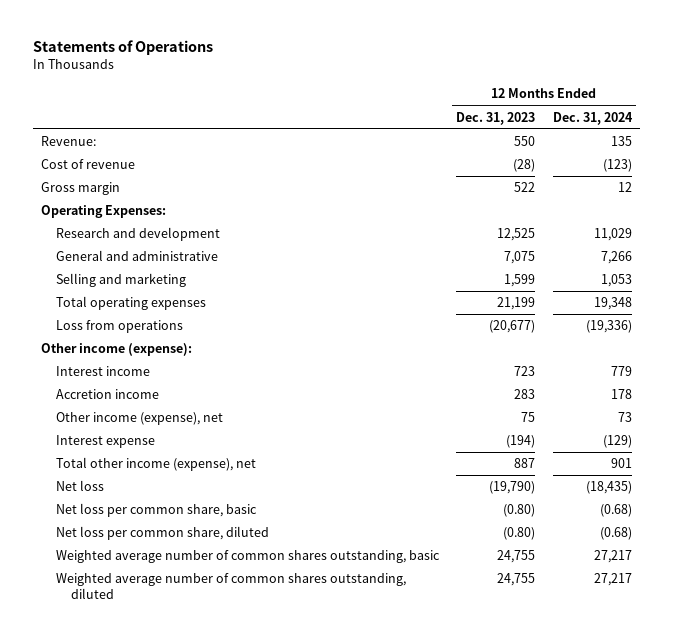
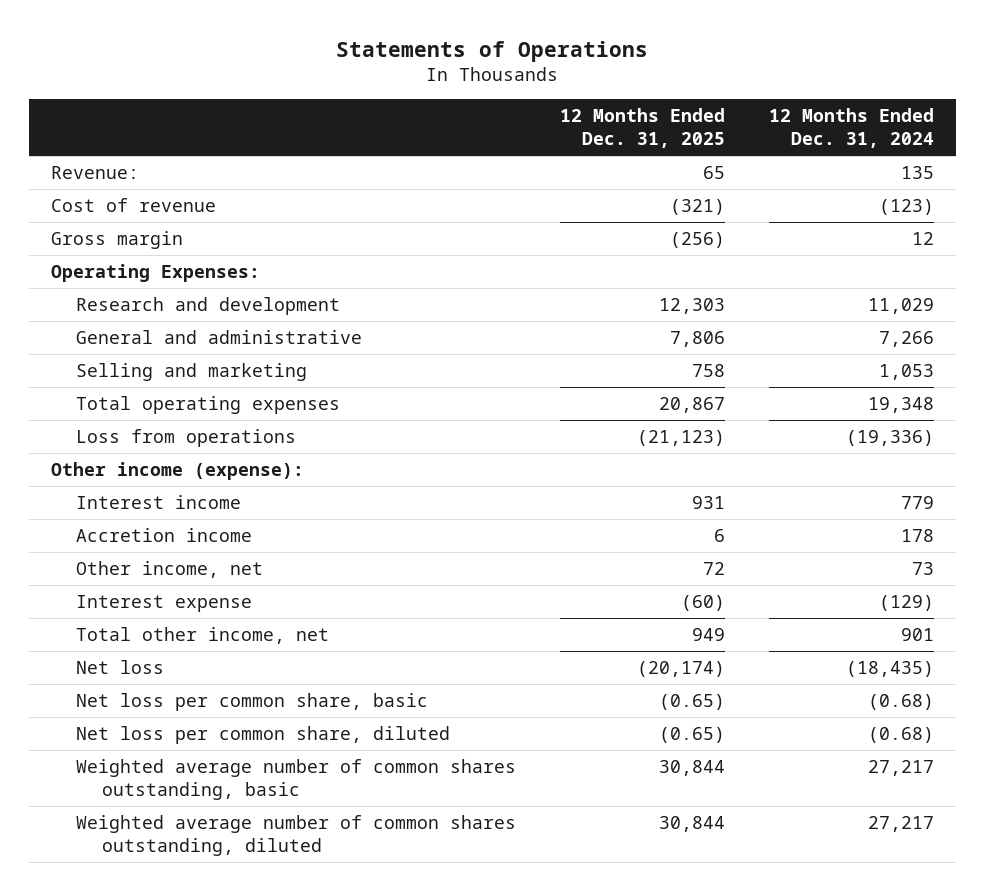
- | 12 Months Ended Dec. 31, 2023 | 12 Months Ended Dec. 31, 2024
+ | 12 Months Ended Dec. 31, 2025 | 12 Months Ended Dec. 31, 2024
- Other income (expense), net | 75 | 73
+ Other income, net | 72 | 73
- Total other income (expense), net | 887 | 901
+ Total other income, net | 949 | 901

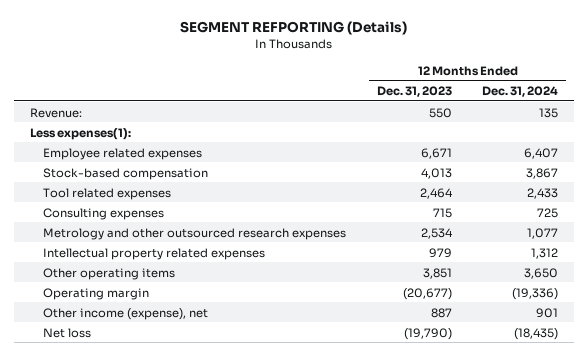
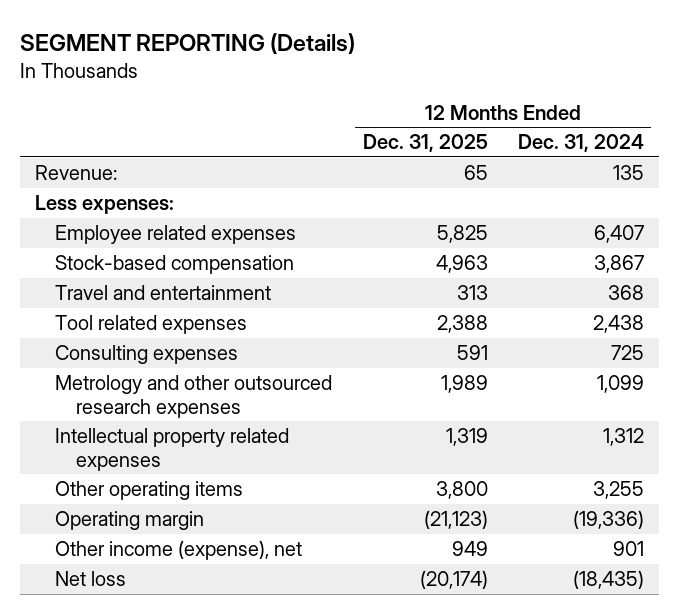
- SEGMENT REFPORTING (Details)
+ SEGMENT REPORTING (Details)
- | 12 Months Ended Dec. 31, 2023 | 12 Months Ended Dec. 31, 2024
+ | 12 Months Ended Dec. 31, 2025 | 12 Months Ended Dec. 31, 2024
- Less expenses(1):
+ Less expenses:
- Tool related expenses | 2,464 | 2,433
+ Travel and entertainment | 313 | 368
+ Tool related expenses | 2,388 | 2,438
- Metrology and other outsourced research expenses | 2,534 | 1,077
+ Metrology and other outsourced research expenses | 1,989 | 1,099
- Other operating items | 3,851 | 3,650
+ Other operating items | 3,800 | 3,255

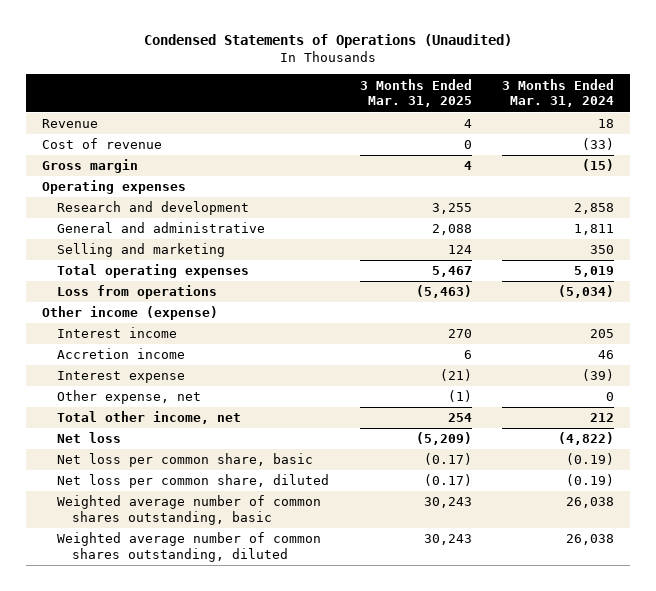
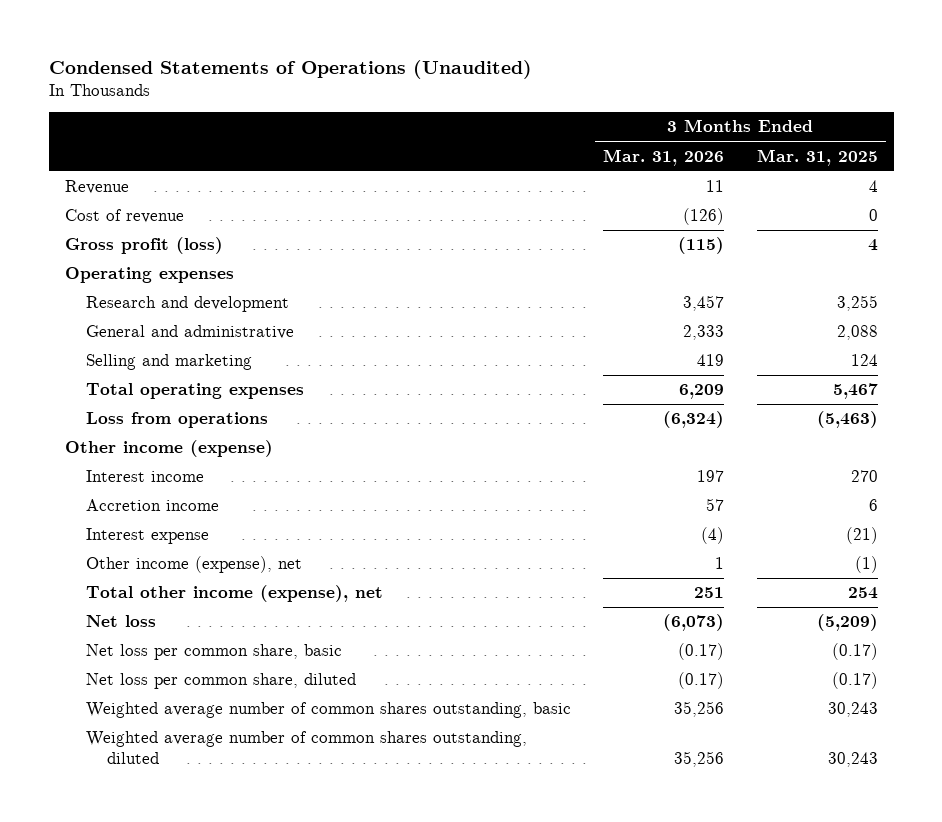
- | 3 Months Ended Mar. 31, 2025 | 3 Months Ended Mar. 31, 2024
+ | 3 Months Ended Mar. 31, 2026 | 3 Months Ended Mar. 31, 2025
- Gross margin | 4 | (15)
+ Gross profit (loss) | (115) | 4
- Other expense, net | (1) | 0
- Total other income, net | 254 | 212
+ Other income (expense), net | 1 | (1)
+ Total other income (expense), net | 251 | 254

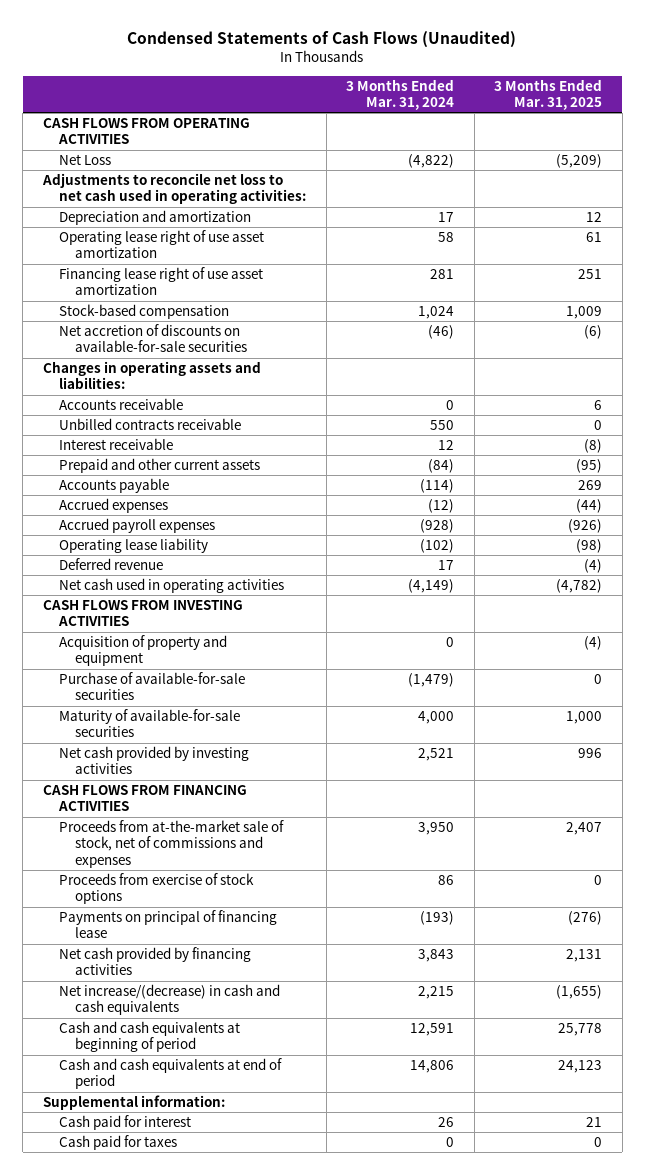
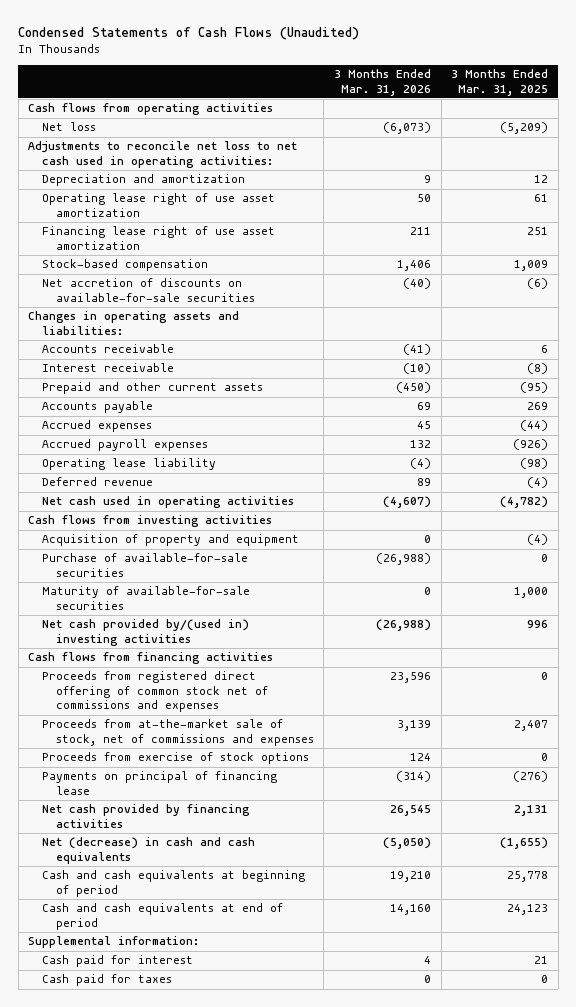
- | 3 Months Ended Mar. 31, 2024 | 3 Months Ended Mar. 31, 2025
+ | 3 Months Ended Mar. 31, 2026 | 3 Months Ended Mar. 31, 2025
- CASH FLOWS FROM OPERATING ACTIVITIES
- Net Loss | (4,822) | (5,209)
+ Cash flows from operating activities
+ Net loss | (6,073) | (5,209)
- Unbilled contracts receivable | 550 | 0
- CASH FLOWS FROM INVESTING ACTIVITIES
+ Cash flows from investing activities
- Net cash provided by investing activities | 2,521 | 996
- CASH FLOWS FROM FINANCING ACTIVITIES
+ Net cash provided by/(used in) investing activities | (26,988) | 996
+ Cash flows from financing activities
+ Proceeds from registered direct offering of common stock net of commissions and expenses | 23,596 | 0
- Net increase/(decrease) in cash and cash equivalents | 2,215 | (1,655)
+ Net (decrease) in cash and cash equivalents | (5,050) | (1,655)

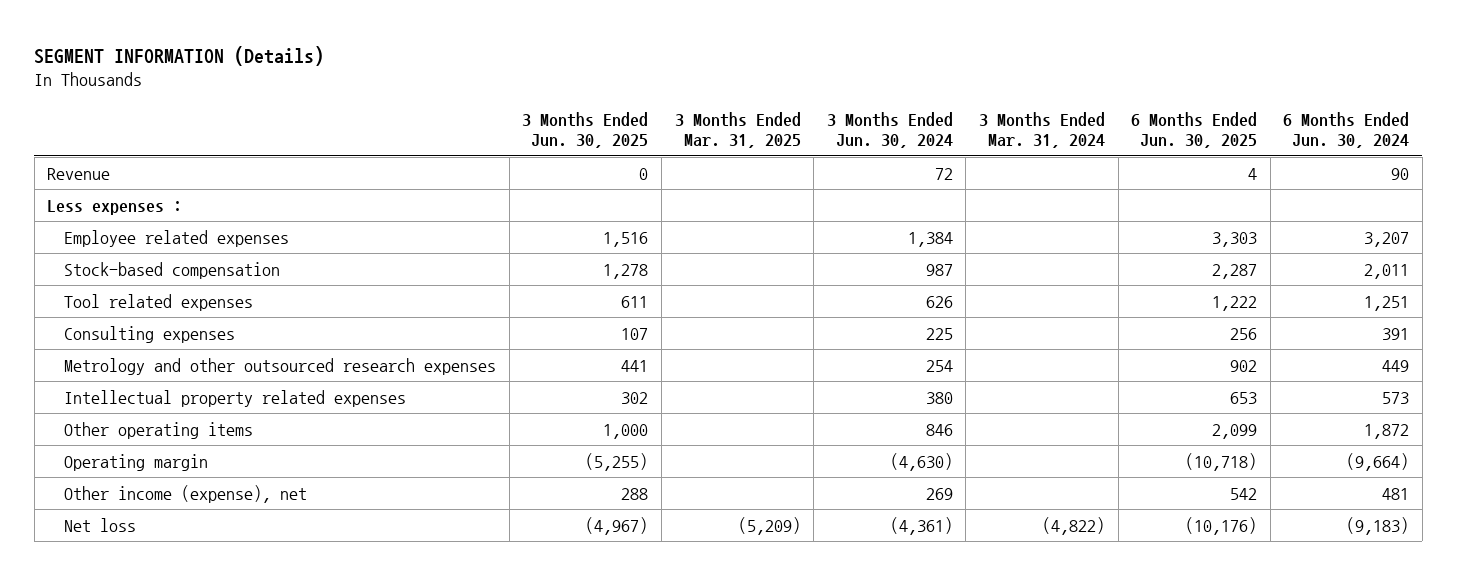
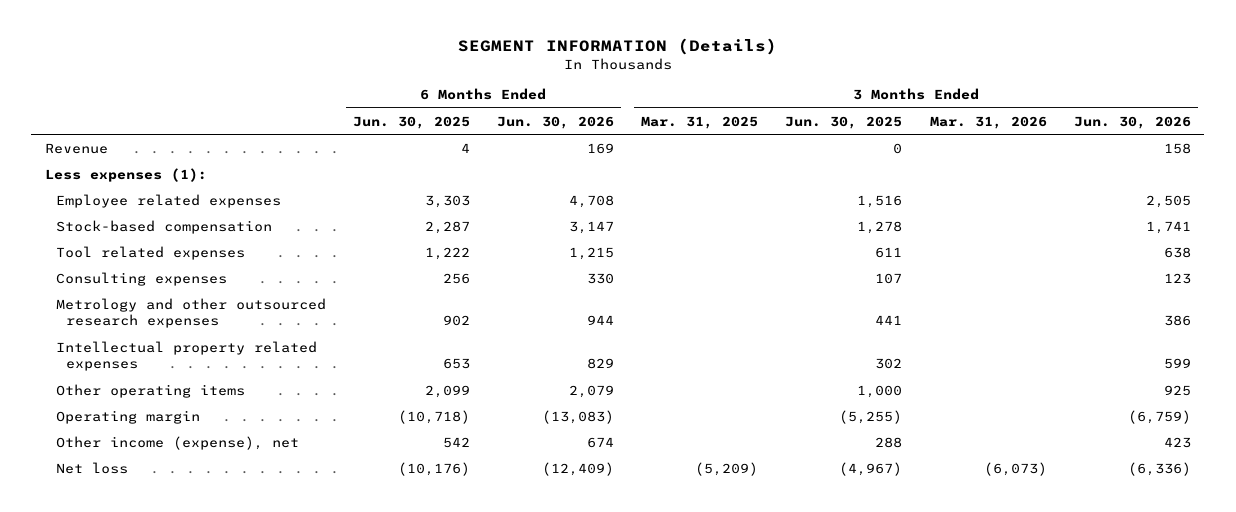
- | 3 Months Ended Jun. 30, 2025 | 3 Months Ended Mar. 31, 2025 | 3 Months Ended Jun. 30, 2024 | 3 Months Ended Mar. 31, 2024 | 6 Months Ended Jun. 30, 2025 | 6 Months Ended Jun. 30, 2024
+ | 6 Months Ended Jun. 30, 2025 | 6 Months Ended Jun. 30, 2026 | 3 Months Ended Mar. 31, 2025 | 3 Months Ended Jun. 30, 2025 | 3 Months Ended Mar. 31, 2026 | 3 Months Ended Jun. 30, 2026
- Less expenses :
+ Less expenses (1):

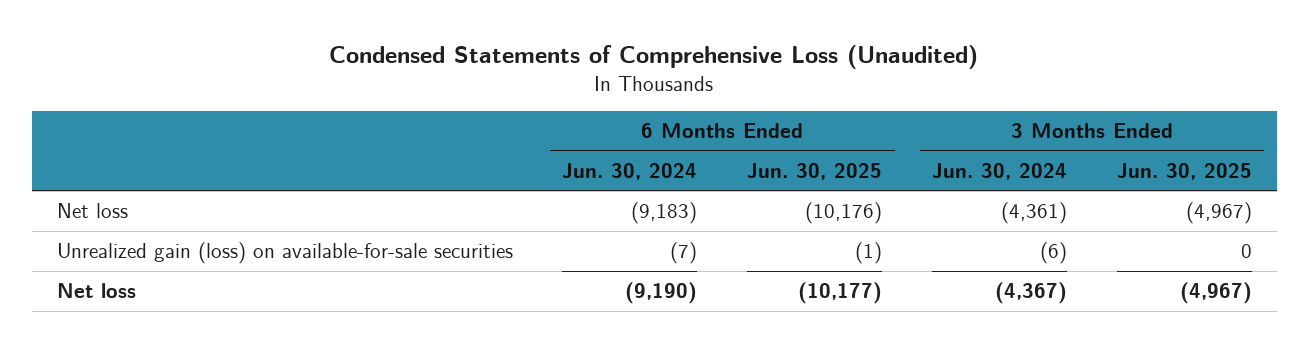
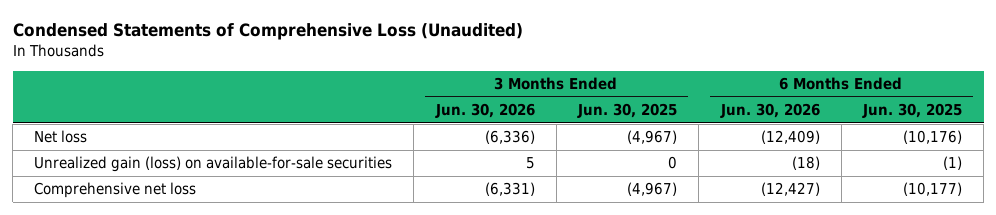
- | 6 Months Ended Jun. 30, 2024 | 6 Months Ended Jun. 30, 2025 | 3 Months Ended Jun. 30, 2024 | 3 Months Ended Jun. 30, 2025
+ | 3 Months Ended Jun. 30, 2026 | 3 Months Ended Jun. 30, 2025 | 6 Months Ended Jun. 30, 2026 | 6 Months Ended Jun. 30, 2025
- Net loss | (9,190) | (10,177) | (4,367) | (4,967)
+ Comprehensive net loss | (6,331) | (4,967) | (12,427) | (10,177)

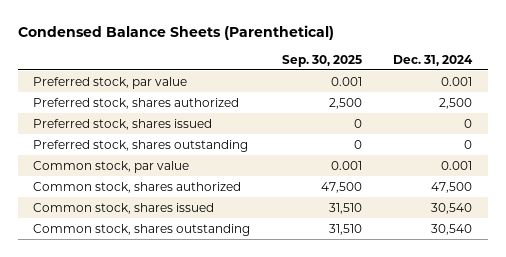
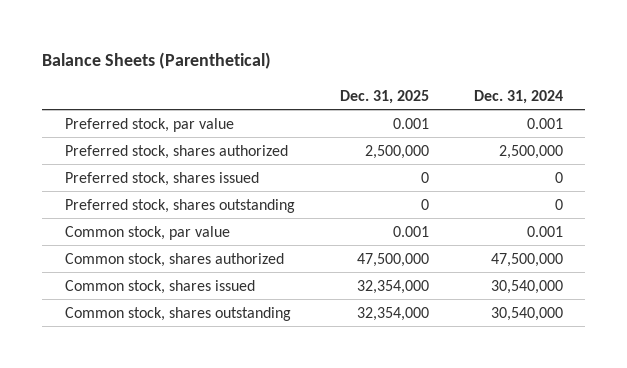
- Condensed Balance Sheets (Parenthetical)
+ Balance Sheets (Parenthetical)
- | Sep. 30, 2025 | Dec. 31, 2024
+ | Dec. 31, 2025 | Dec. 31, 2024
- Preferred stock, shares authorized | 2,500 | 2,500
+ Preferred stock, shares authorized | 2,500,000 | 2,500,000
- Common stock, shares authorized | 47,500 | 47,500
- Common stock, shares issued | 31,510 | 30,540
- Common stock, shares outstanding | 31,510 | 30,540
+ Common stock, shares authorized | 47,500,000 | 47,500,000
+ Common stock, shares issued | 32,354,000 | 30,540,000
+ Common stock, shares outstanding | 32,354,000 | 30,540,000

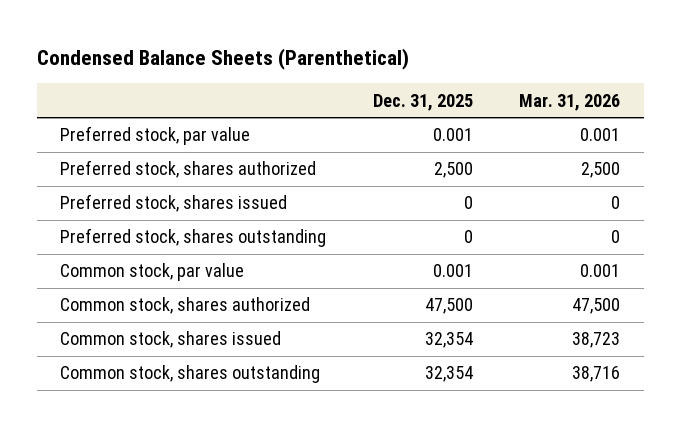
- Balance Sheets (Parenthetical)
+ Condensed Balance Sheets (Parenthetical)
- | Dec. 31, 2025 | Dec. 31, 2024
+ | Dec. 31, 2025 | Mar. 31, 2026
- Preferred stock, shares authorized | 2,500,000 | 2,500,000
+ Preferred stock, shares authorized | 2,500 | 2,500
- Common stock, shares authorized | 47,500,000 | 47,500,000
- Common stock, shares issued | 32,354,000 | 30,540,000
- Common stock, shares outstanding | 32,354,000 | 30,540,000
+ Common stock, shares authorized | 47,500 | 47,500
+ Common stock, shares issued | 32,354 | 38,723
+ Common stock, shares outstanding | 32,354 | 38,716

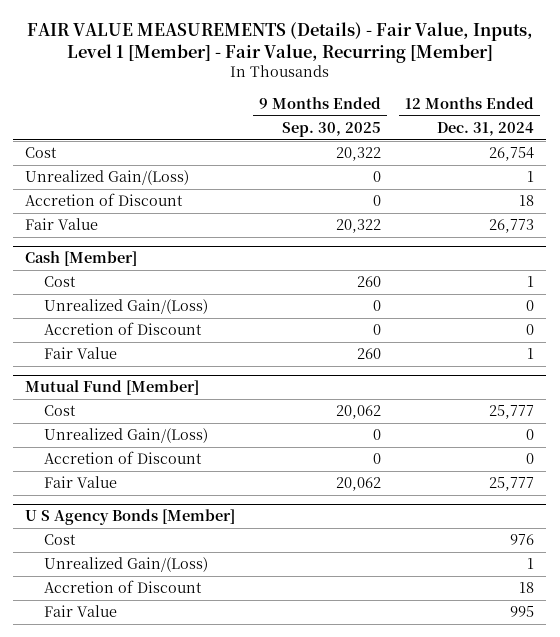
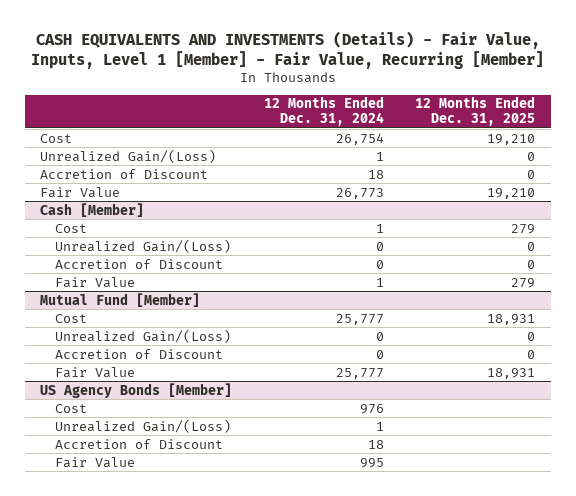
- FAIR VALUE MEASUREMENTS (Details) - Fair Value, Inputs, Level 1 [Member] - Fair Value, Recurring [Member]
+ CASH EQUIVALENTS AND INVESTMENTS (Details) - Fair Value, Inputs, Level 1 [Member] - Fair Value, Recurring [Member]
- | 9 Months Ended Sep. 30, 2025 | 12 Months Ended Dec. 31, 2024
+ | 12 Months Ended Dec. 31, 2024 | 12 Months Ended Dec. 31, 2025
- U S Agency Bonds [Member]
+ US Agency Bonds [Member]

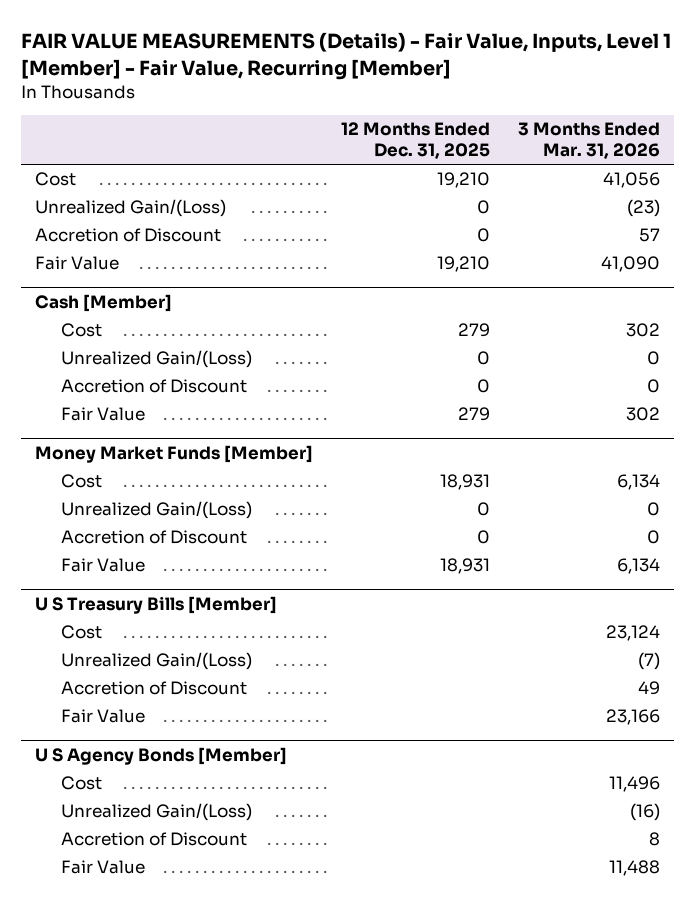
- CASH EQUIVALENTS AND INVESTMENTS (Details) - Fair Value, Inputs, Level 1 [Member] - Fair Value, Recurring [Member]
+ FAIR VALUE MEASUREMENTS (Details) - Fair Value, Inputs, Level 1 [Member] - Fair Value, Recurring [Member]
- | 12 Months Ended Dec. 31, 2024 | 12 Months Ended Dec. 31, 2025
+ | 12 Months Ended Dec. 31, 2025 | 3 Months Ended Mar. 31, 2026
- Mutual Fund [Member]
+ Money Market Funds [Member]
- US Agency Bonds [Member]
+ U S Treasury Bills [Member]
+ U S Agency Bonds [Member]
+ Cost | | 11,496
+ Unrealized Gain/(Loss) | | (16)
+ Accretion of Discount | | 8
+ Fair Value | | 11,488

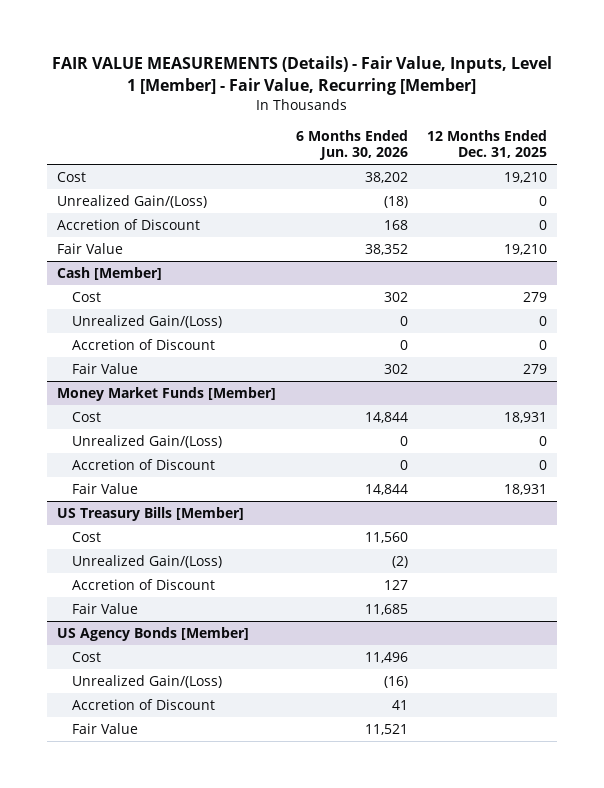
- | 12 Months Ended Dec. 31, 2025 | 3 Months Ended Mar. 31, 2026
+ | 6 Months Ended Jun. 30, 2026 | 12 Months Ended Dec. 31, 2025
- U S Treasury Bills [Member]
+ US Treasury Bills [Member]
- U S Agency Bonds [Member]
+ US Agency Bonds [Member]

